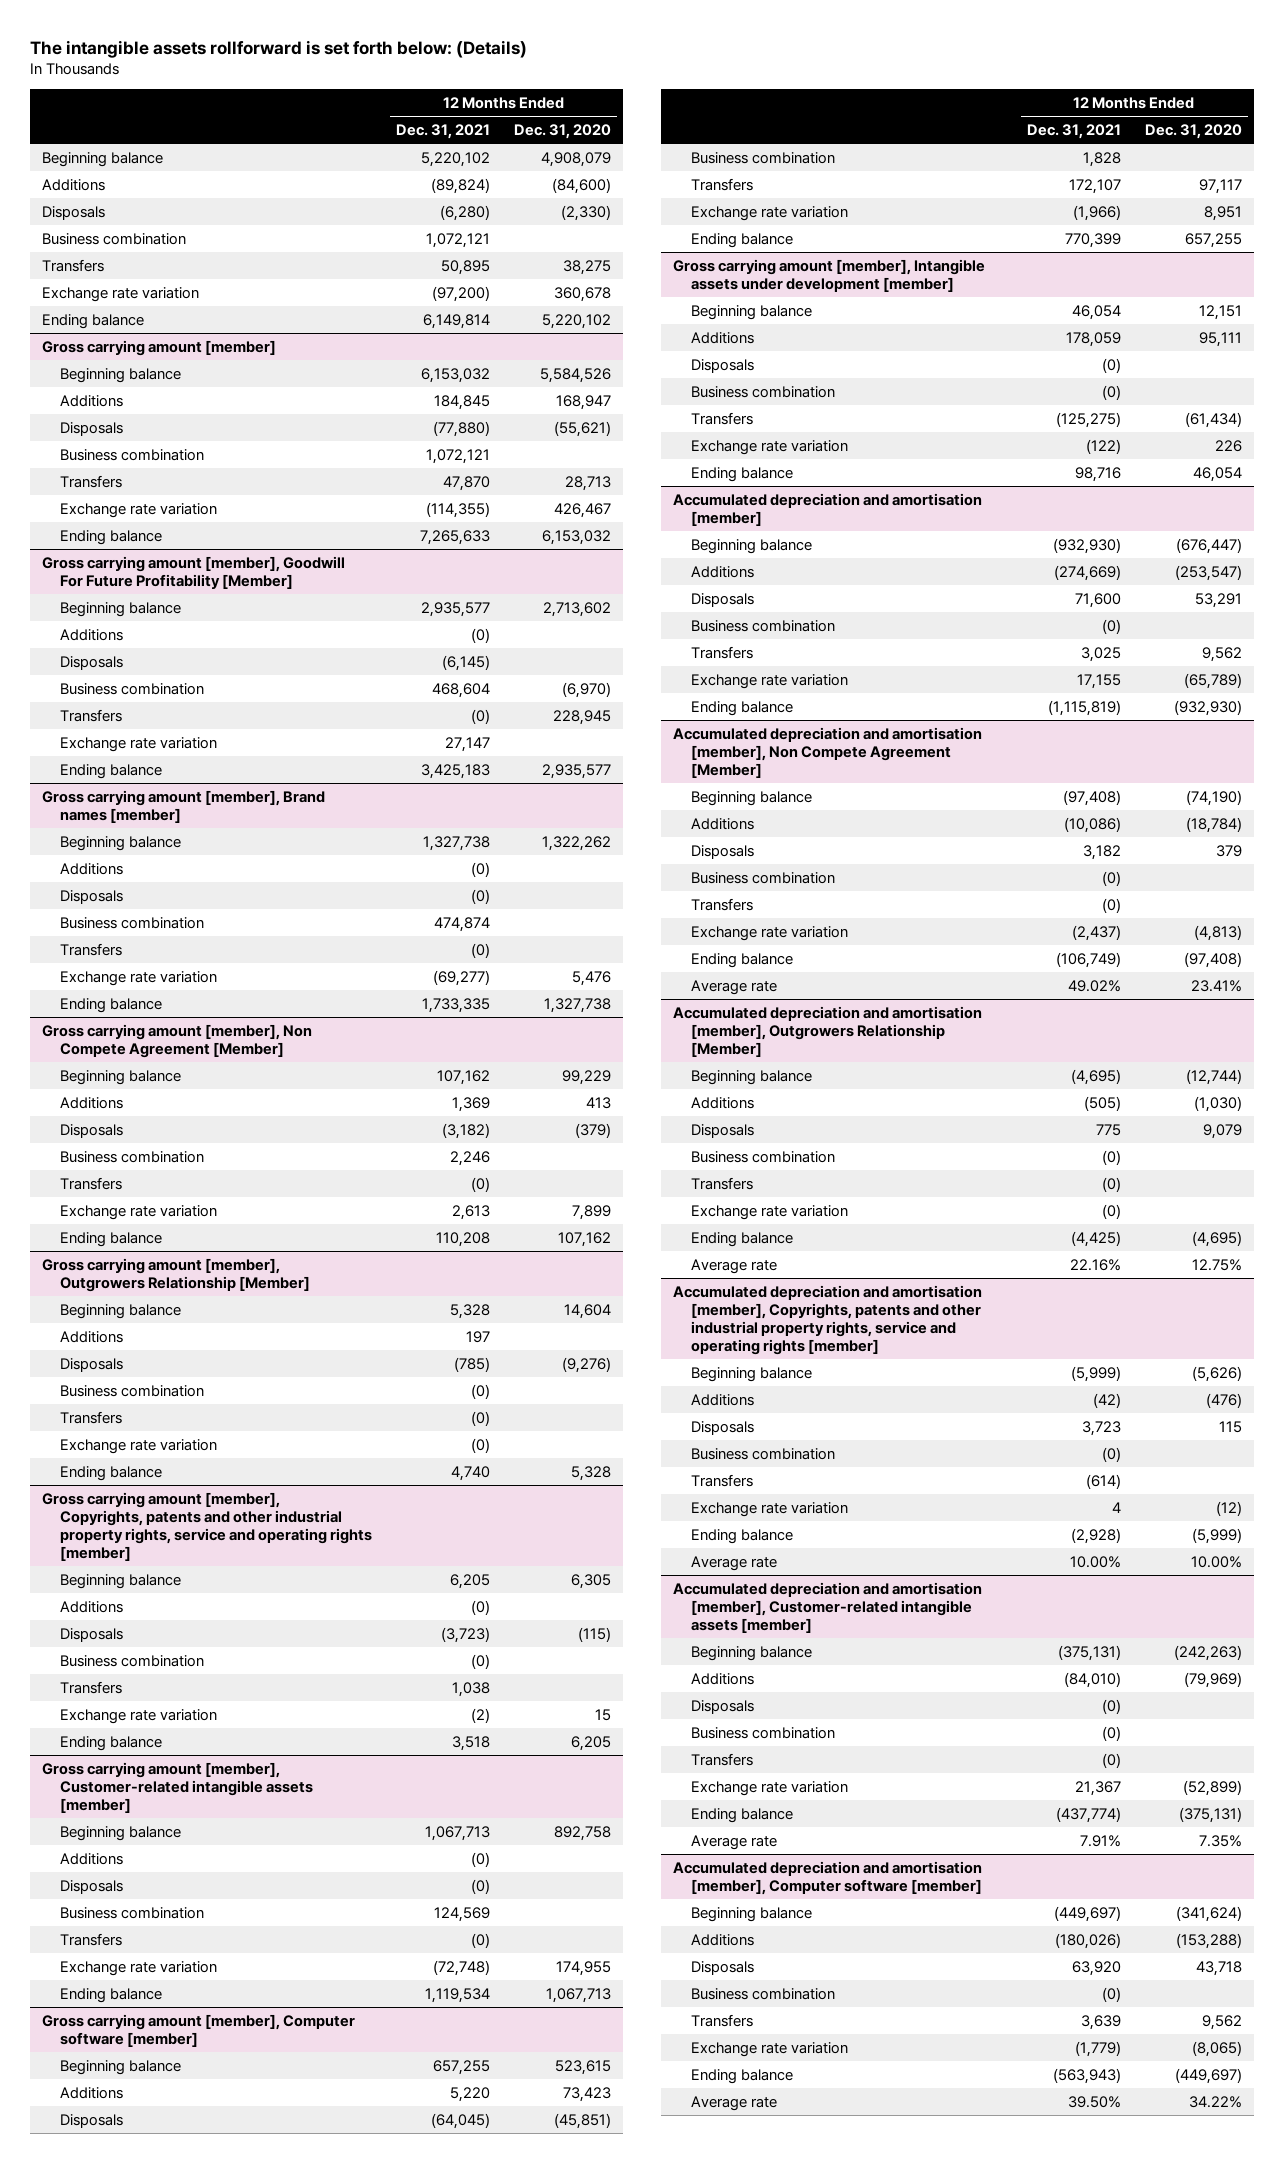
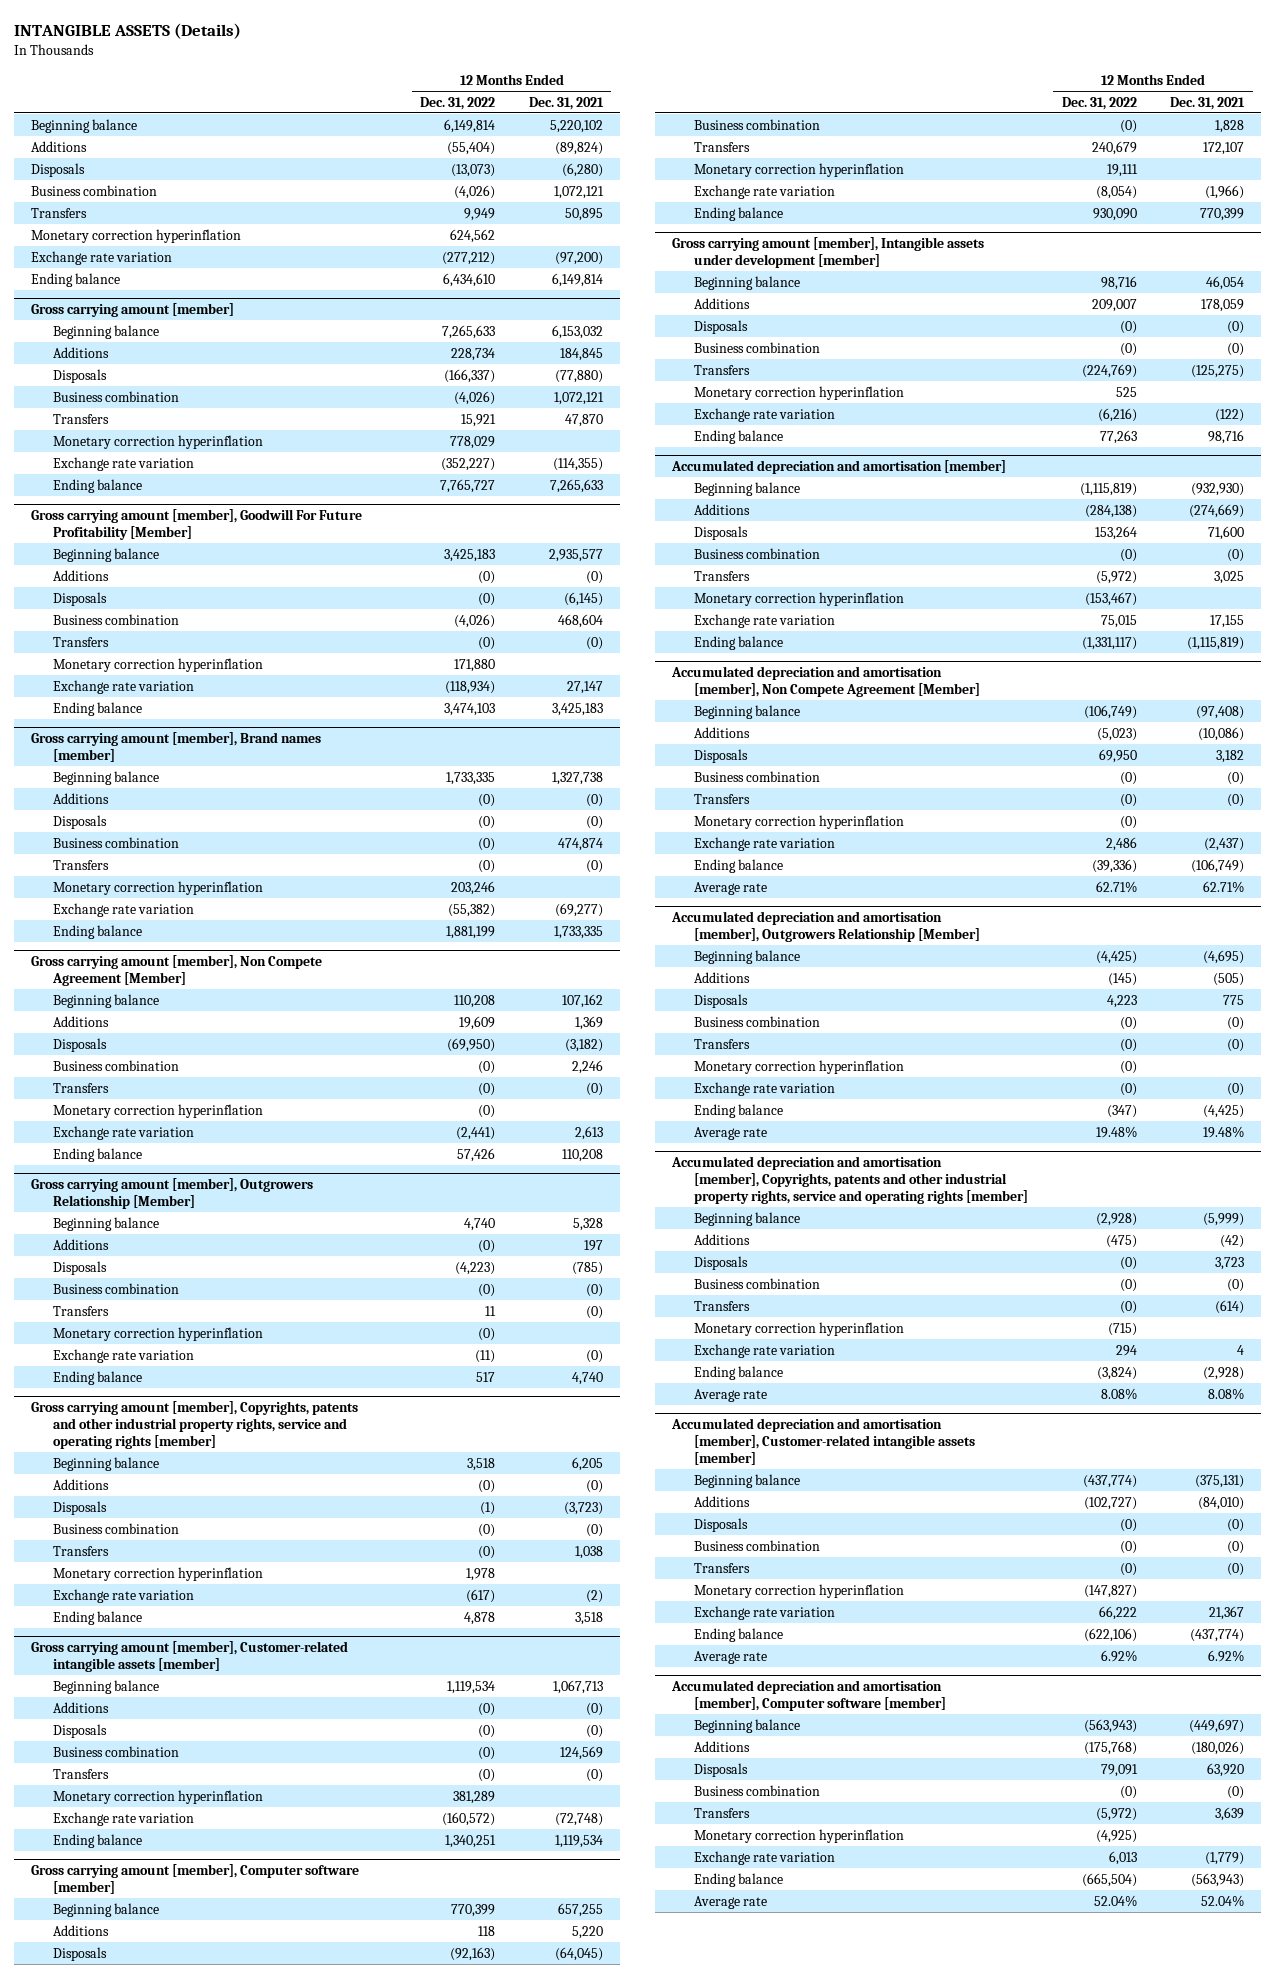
- The intangible assets rollforward is set forth below: (Details)
+ INTANGIBLE ASSETS (Details)
- | 12 Months Ended Dec. 31, 2021 | 12 Months Ended Dec. 31, 2020
+ | 12 Months Ended Dec. 31, 2022 | 12 Months Ended Dec. 31, 2021
+ Monetary correction hyperinflation | 624,562 |
@ Gross carrying amount [member]
+ Monetary correction hyperinflation | 778,029 |
@ Gross carrying amount [member], Goodwill For Future Profitability [Member]
+ Monetary correction hyperinflation | 171,880 |
@ Gross carrying amount [member], Brand names [member]
+ Monetary correction hyperinflation | 203,246 |
@ Gross carrying amount [member], Non Compete Agreement [Member]
+ Monetary correction hyperinflation | (0) |
@ Gross carrying amount [member], Outgrowers Relationship [Member]
+ Monetary correction hyperinflation | (0) |
@ Gross carrying amount [member], Copyrights, patents and other industrial property rights, service and operating rights [member]
+ Monetary correction hyperinflation | 1,978 |
@ Gross carrying amount [member], Customer-related intangible assets [member]
+ Monetary correction hyperinflation | 381,289 |
@ Gross carrying amount [member], Computer software [member]
+ Monetary correction hyperinflation | 19,111 |
@ Gross carrying amount [member], Intangible assets under development [member]
+ Monetary correction hyperinflation | 525 |
@ Accumulated depreciation and amortisation [member]
+ Monetary correction hyperinflation | (153,467) |
@ Accumulated depreciation and amortisation [member], Non Compete Agreement [Member]
+ Monetary correction hyperinflation | (0) |
- Average rate | 49.02% | 23.41%
+ Average rate | 62.71% | 62.71%
@ Accumulated depreciation and amortisation [member], Outgrowers Relationship [Member]
+ Monetary correction hyperinflation | (0) |
- Average rate | 22.16% | 12.75%
+ Average rate | 19.48% | 19.48%
@ Accumulated depreciation and amortisation [member], Copyrights, patents and other industrial property rights, service and operating rights [member]
+ Monetary correction hyperinflation | (715) |
- Average rate | 10.00% | 10.00%
+ Average rate | 8.08% | 8.08%
@ Accumulated depreciation and amortisation [member], Customer-related intangible assets [member]
+ Monetary correction hyperinflation | (147,827) |
- Average rate | 7.91% | 7.35%
+ Average rate | 6.92% | 6.92%
@ Accumulated depreciation and amortisation [member], Computer software [member]
+ Monetary correction hyperinflation | (4,925) |
- Average rate | 39.50% | 34.22%
+ Average rate | 52.04% | 52.04%

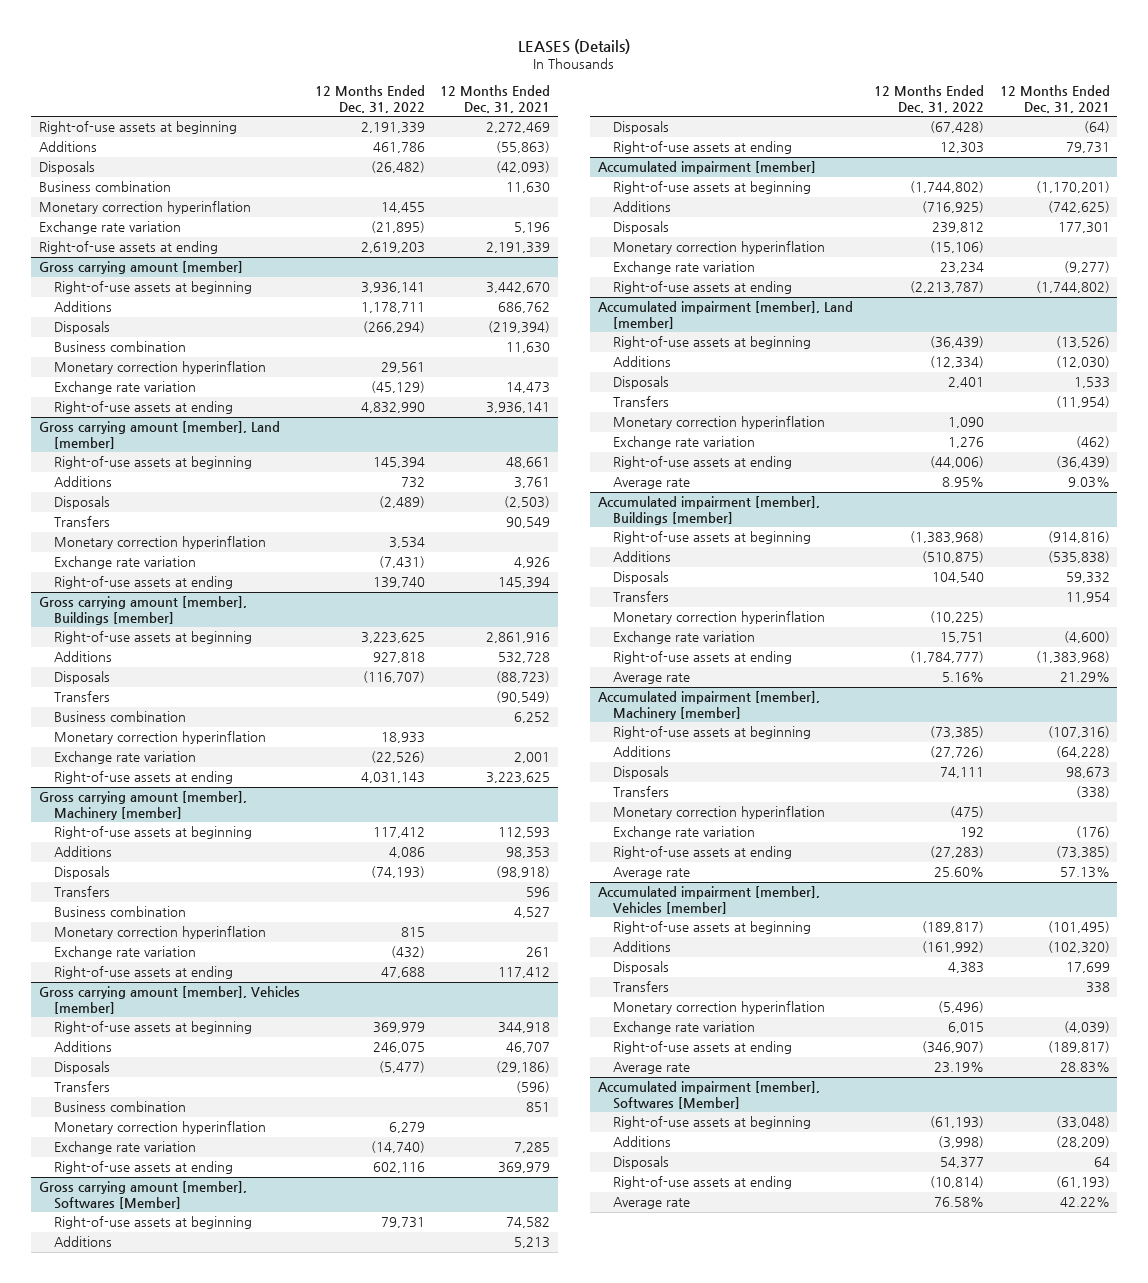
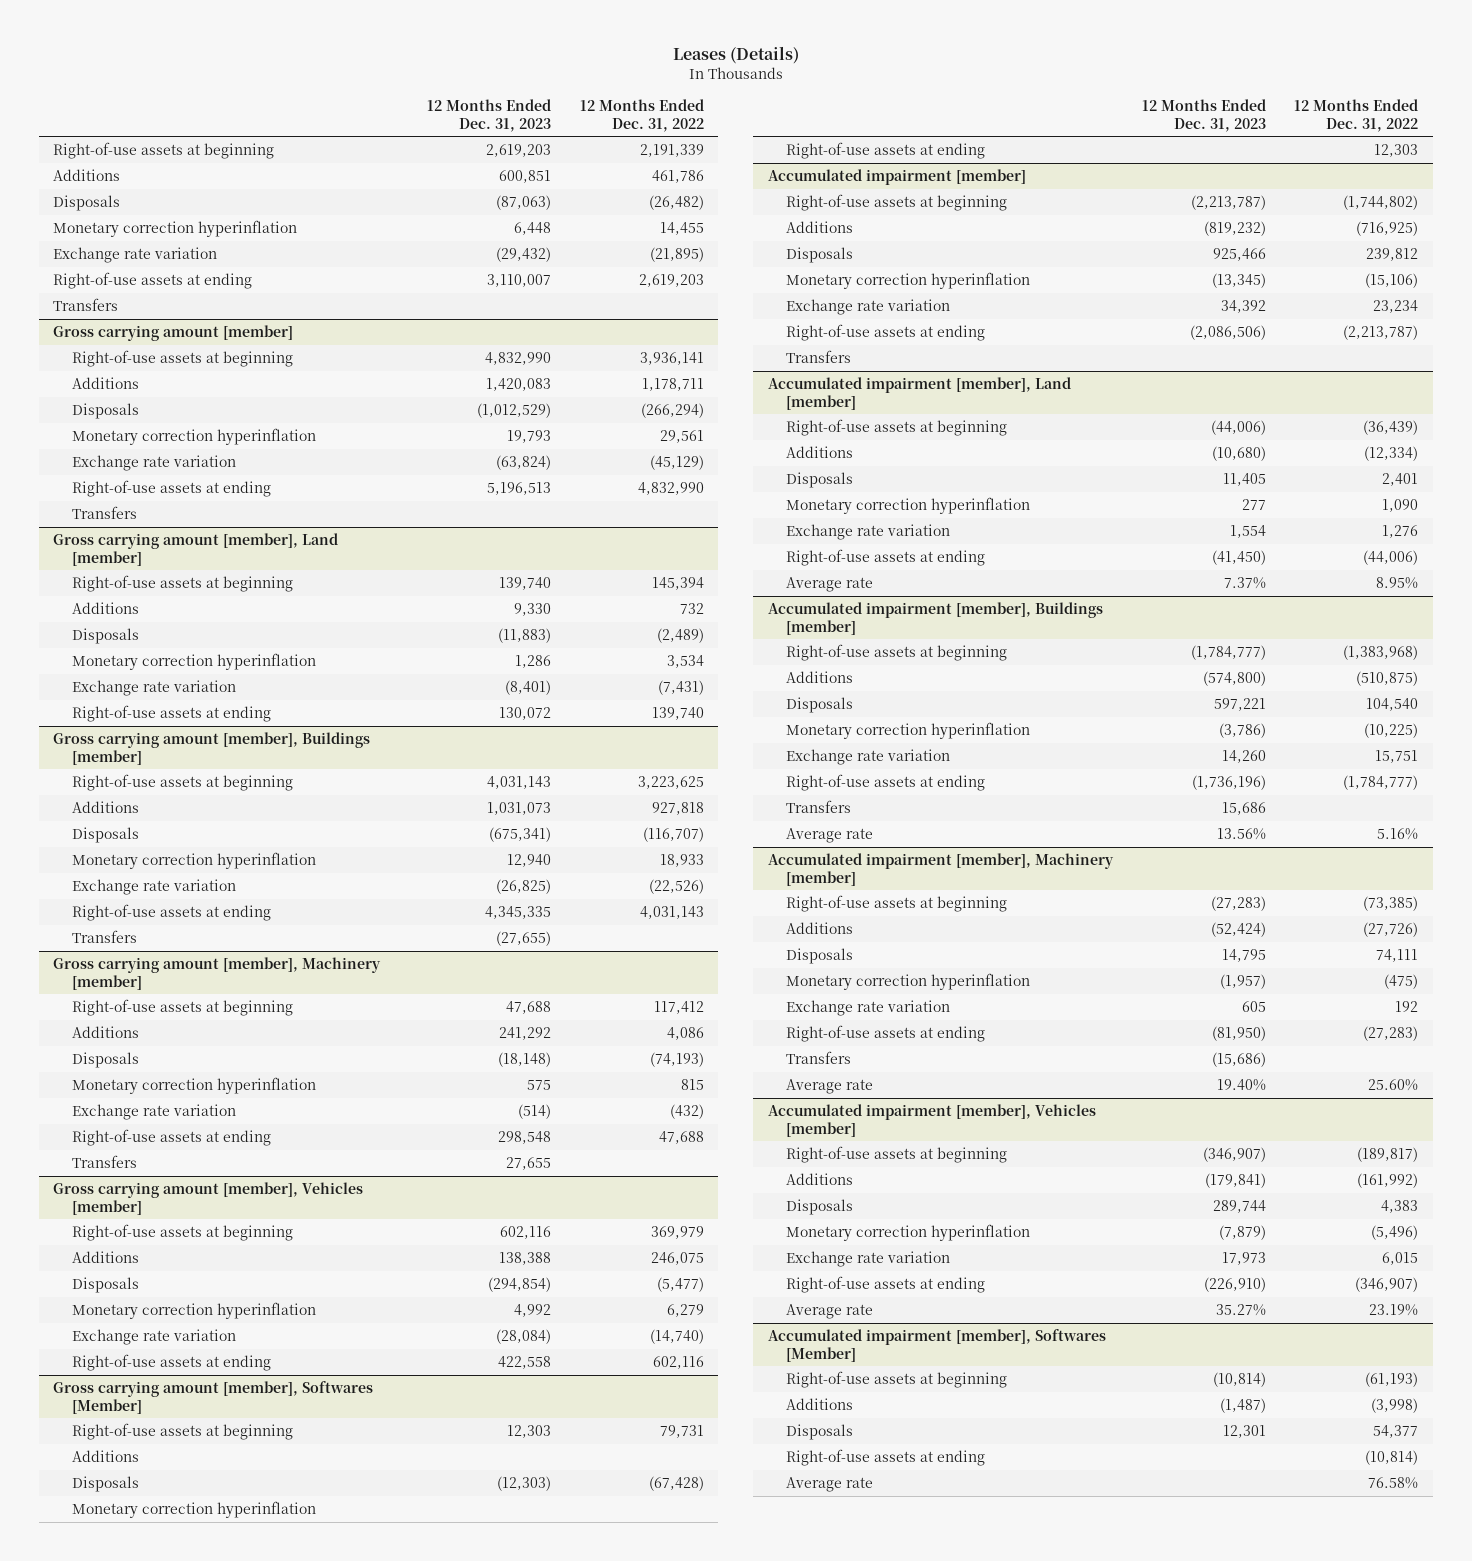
- LEASES (Details)
+ Leases (Details)
- | 12 Months Ended Dec. 31, 2022 | 12 Months Ended Dec. 31, 2021
+ | 12 Months Ended Dec. 31, 2023 | 12 Months Ended Dec. 31, 2022
- Business combination | | 11,630
+ Transfers
@ Gross carrying amount [member]
- Business combination | | 11,630
+ Transfers
@ Gross carrying amount [member], Land [member]
- Transfers | | 90,549
@ Gross carrying amount [member], Buildings [member]
- Business combination | | 6,252
moved down: Transfers | (27,655) |
@ Gross carrying amount [member], Machinery [member]
- Business combination | | 4,527
moved down: Transfers | 27,655 |
@ Gross carrying amount [member], Vehicles [member]
- Transfers | | (596)
- Business combination | | 851
@ Gross carrying amount [member], Softwares [Member]
+ Monetary correction hyperinflation
@ Accumulated impairment [member]
+ Transfers
@ Accumulated impairment [member], Land [member]
- Transfers | | (11,954)
@ Accumulated impairment [member], Buildings [member]
moved down: Transfers | 15,686 |
@ Accumulated impairment [member], Machinery [member]
moved down: Transfers | (15,686) |
@ Accumulated impairment [member], Vehicles [member]
- Transfers | | 338

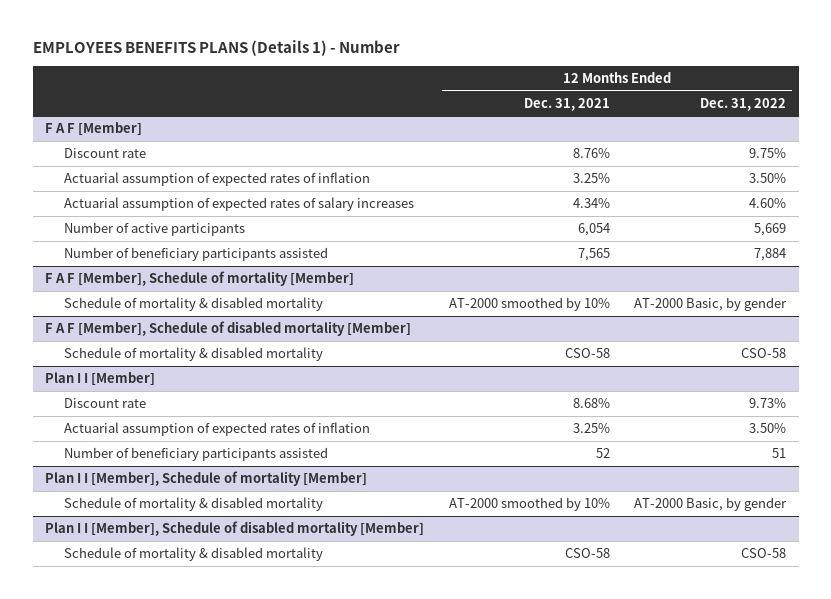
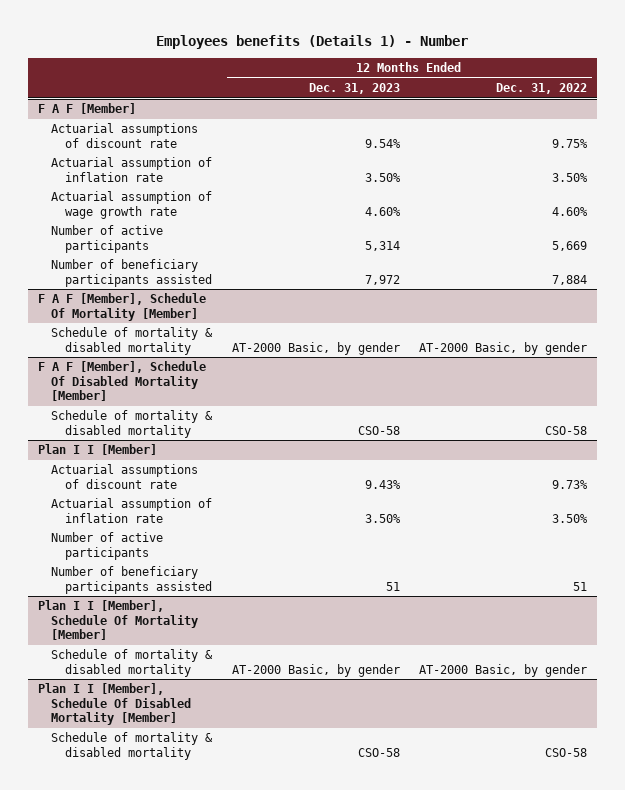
- EMPLOYEES BENEFITS PLANS (Details 1) - Number
+ Employees benefits (Details 1) - Number
- | 12 Months Ended Dec. 31, 2021 | 12 Months Ended Dec. 31, 2022
+ | 12 Months Ended Dec. 31, 2023 | 12 Months Ended Dec. 31, 2022
@ F A F [Member]
- Discount rate | 8.76% | 9.75%
- Actuarial assumption of expected rates of inflation | 3.25% | 3.50%
- Actuarial assumption of expected rates of salary increases | 4.34% | 4.60%
+ Actuarial assumptions of discount rate | 9.54% | 9.75%
+ Actuarial assumption of inflation rate | 3.50% | 3.50%
+ Actuarial assumption of wage growth rate | 4.60% | 4.60%
- F A F [Member], Schedule of mortality [Member]
+ F A F [Member], Schedule Of Mortality [Member]
- F A F [Member], Schedule of disabled mortality [Member]
+ F A F [Member], Schedule Of Disabled Mortality [Member]
@ Plan I I [Member]
- Discount rate | 8.68% | 9.73%
- Actuarial assumption of expected rates of inflation | 3.25% | 3.50%
+ Actuarial assumptions of discount rate | 9.43% | 9.73%
+ Actuarial assumption of inflation rate | 3.50% | 3.50%
+ Number of active participants
- Plan I I [Member], Schedule of mortality [Member]
+ Plan I I [Member], Schedule Of Mortality [Member]
- Plan I I [Member], Schedule of disabled mortality [Member]
+ Plan I I [Member], Schedule Of Disabled Mortality [Member]

